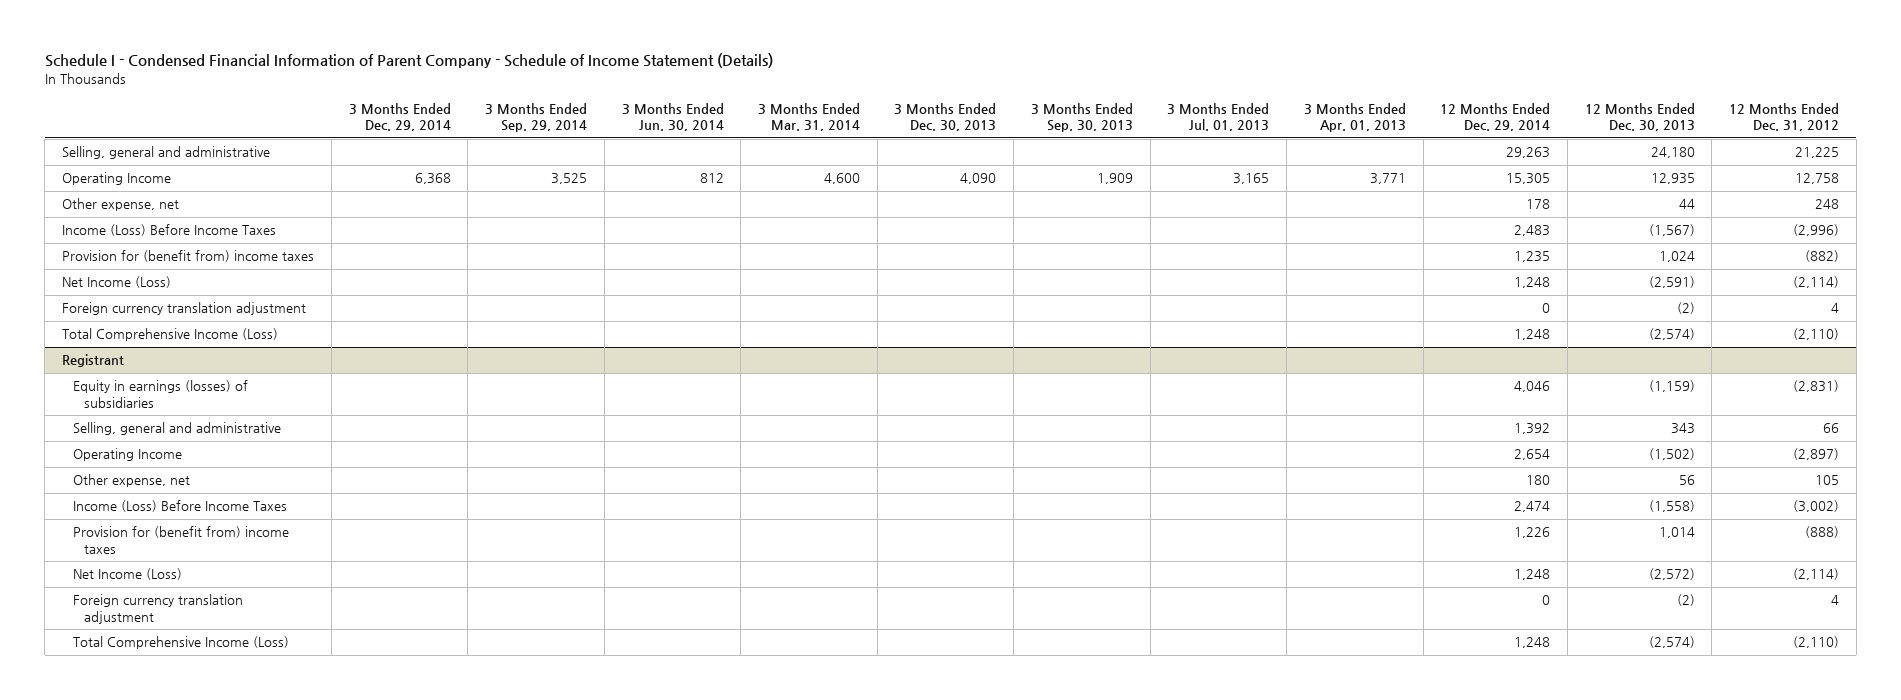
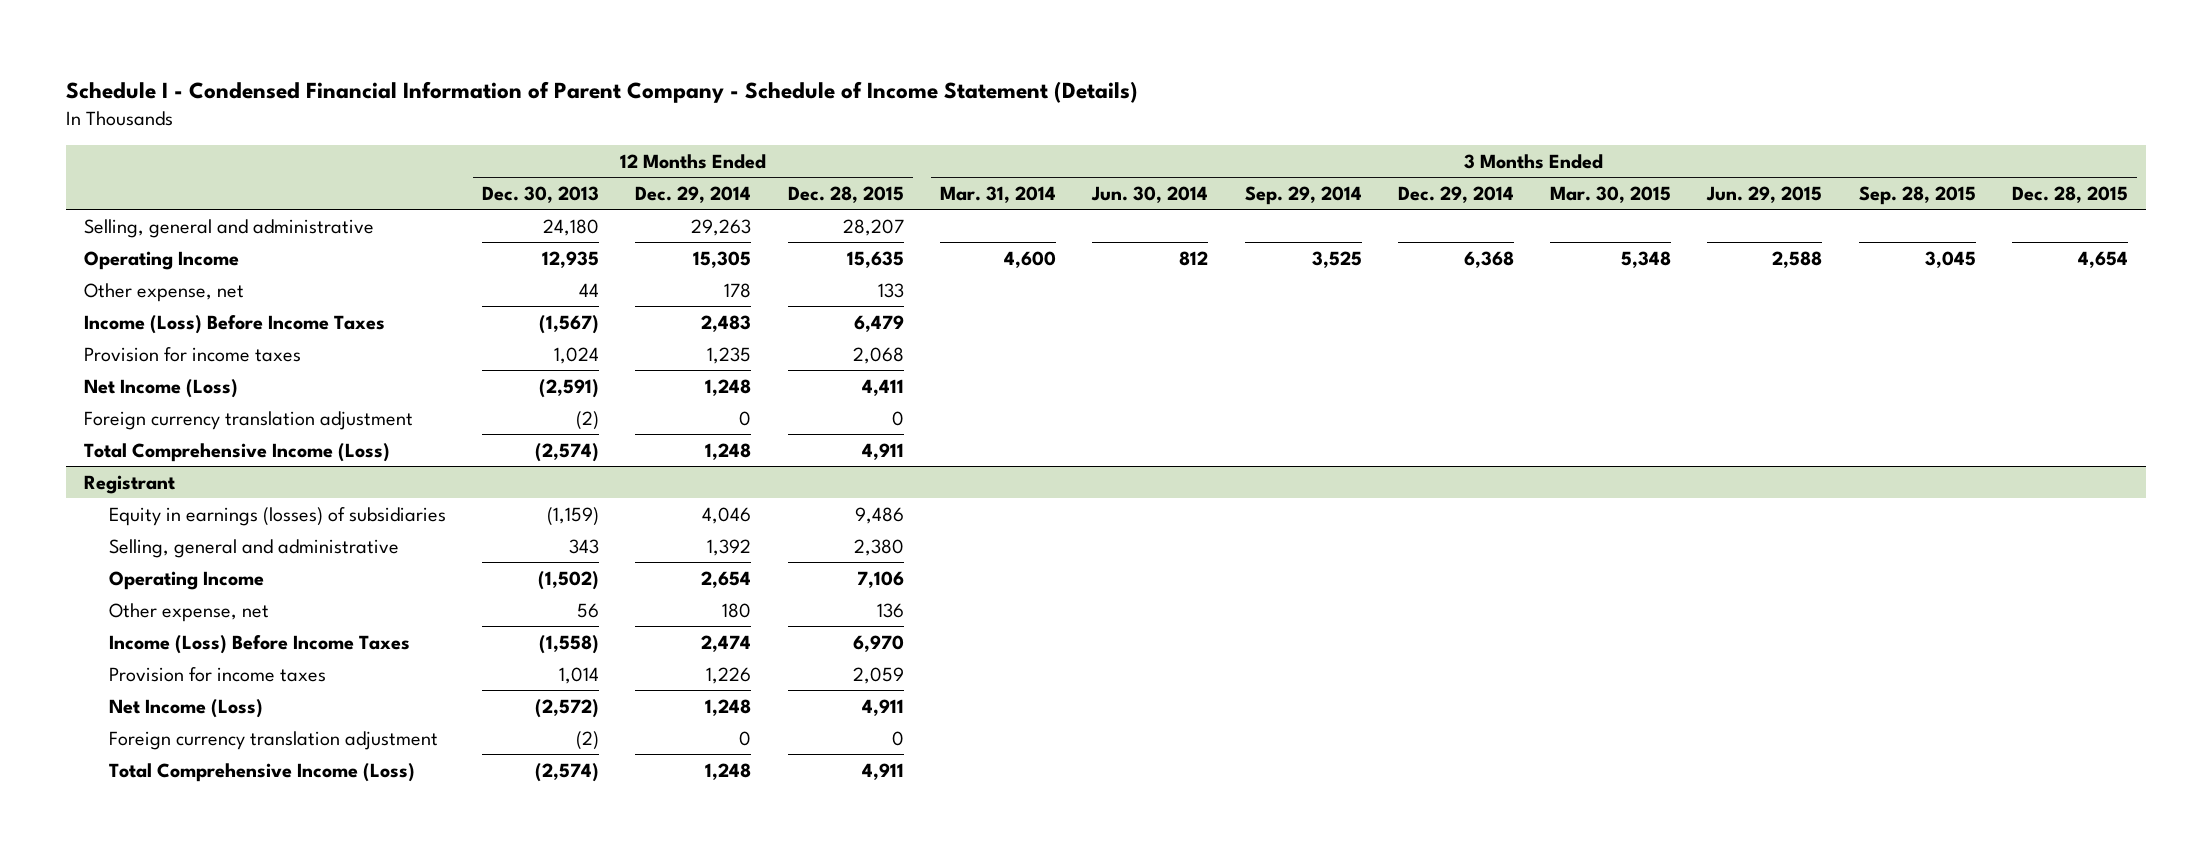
- | 3 Months Ended Dec. 29, 2014 | 3 Months Ended Sep. 29, 2014 | 3 Months Ended Jun. 30, 2014 | 3 Months Ended Mar. 31, 2014 | 3 Months Ended Dec. 30, 2013 | 3 Months Ended Sep. 30, 2013 | 3 Months Ended Jul. 01, 2013 | 3 Months Ended Apr. 01, 2013 | 12 Months Ended Dec. 29, 2014 | 12 Months Ended Dec. 30, 2013 | 12 Months Ended Dec. 31, 2012
+ | 12 Months Ended Dec. 30, 2013 | 12 Months Ended Dec. 29, 2014 | 12 Months Ended Dec. 28, 2015 | 3 Months Ended Mar. 31, 2014 | 3 Months Ended Jun. 30, 2014 | 3 Months Ended Sep. 29, 2014 | 3 Months Ended Dec. 29, 2014 | 3 Months Ended Mar. 30, 2015 | 3 Months Ended Jun. 29, 2015 | 3 Months Ended Sep. 28, 2015 | 3 Months Ended Dec. 28, 2015
- Provision for (benefit from) income taxes | | | | | | | | | 1,235 | 1,024 | (882)
+ Provision for income taxes | 1,024 | 1,235 | 2,068 | | | | | | | |
@ Registrant
- Provision for (benefit from) income taxes | | | | | | | | | 1,226 | 1,014 | (888)
+ Provision for income taxes | 1,014 | 1,226 | 2,059 | | | | | | | |

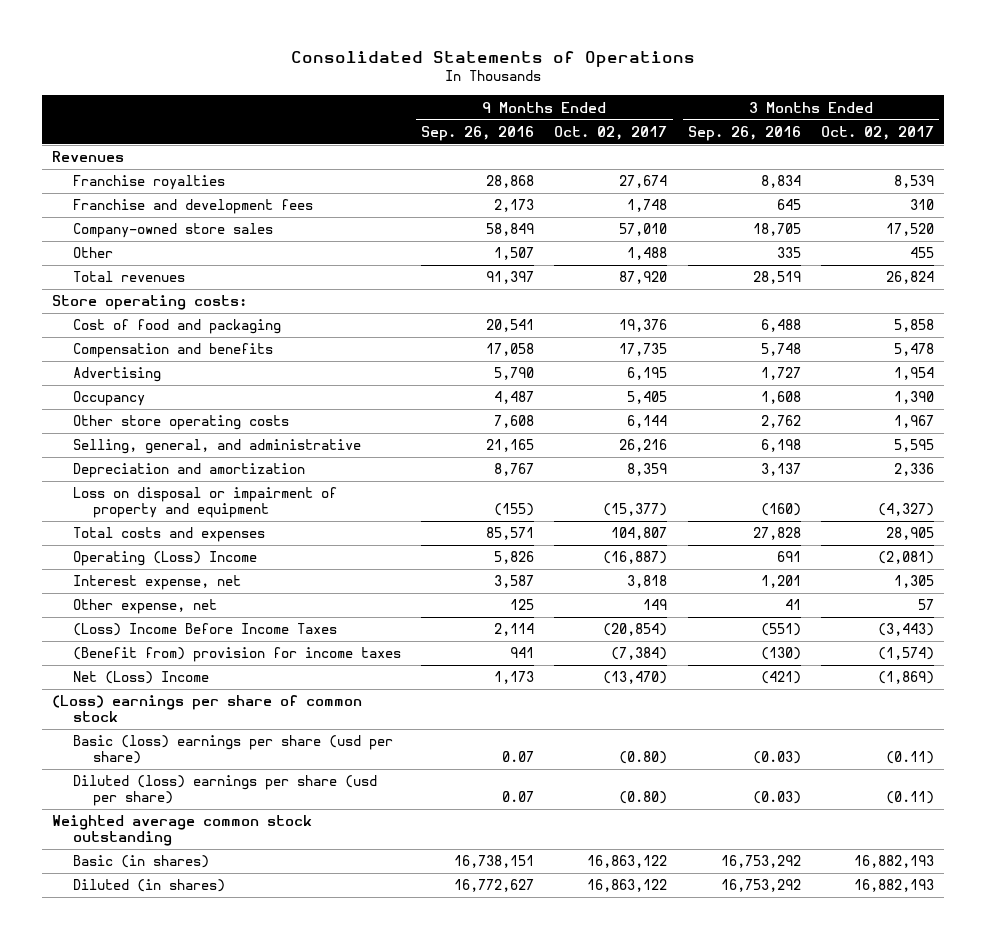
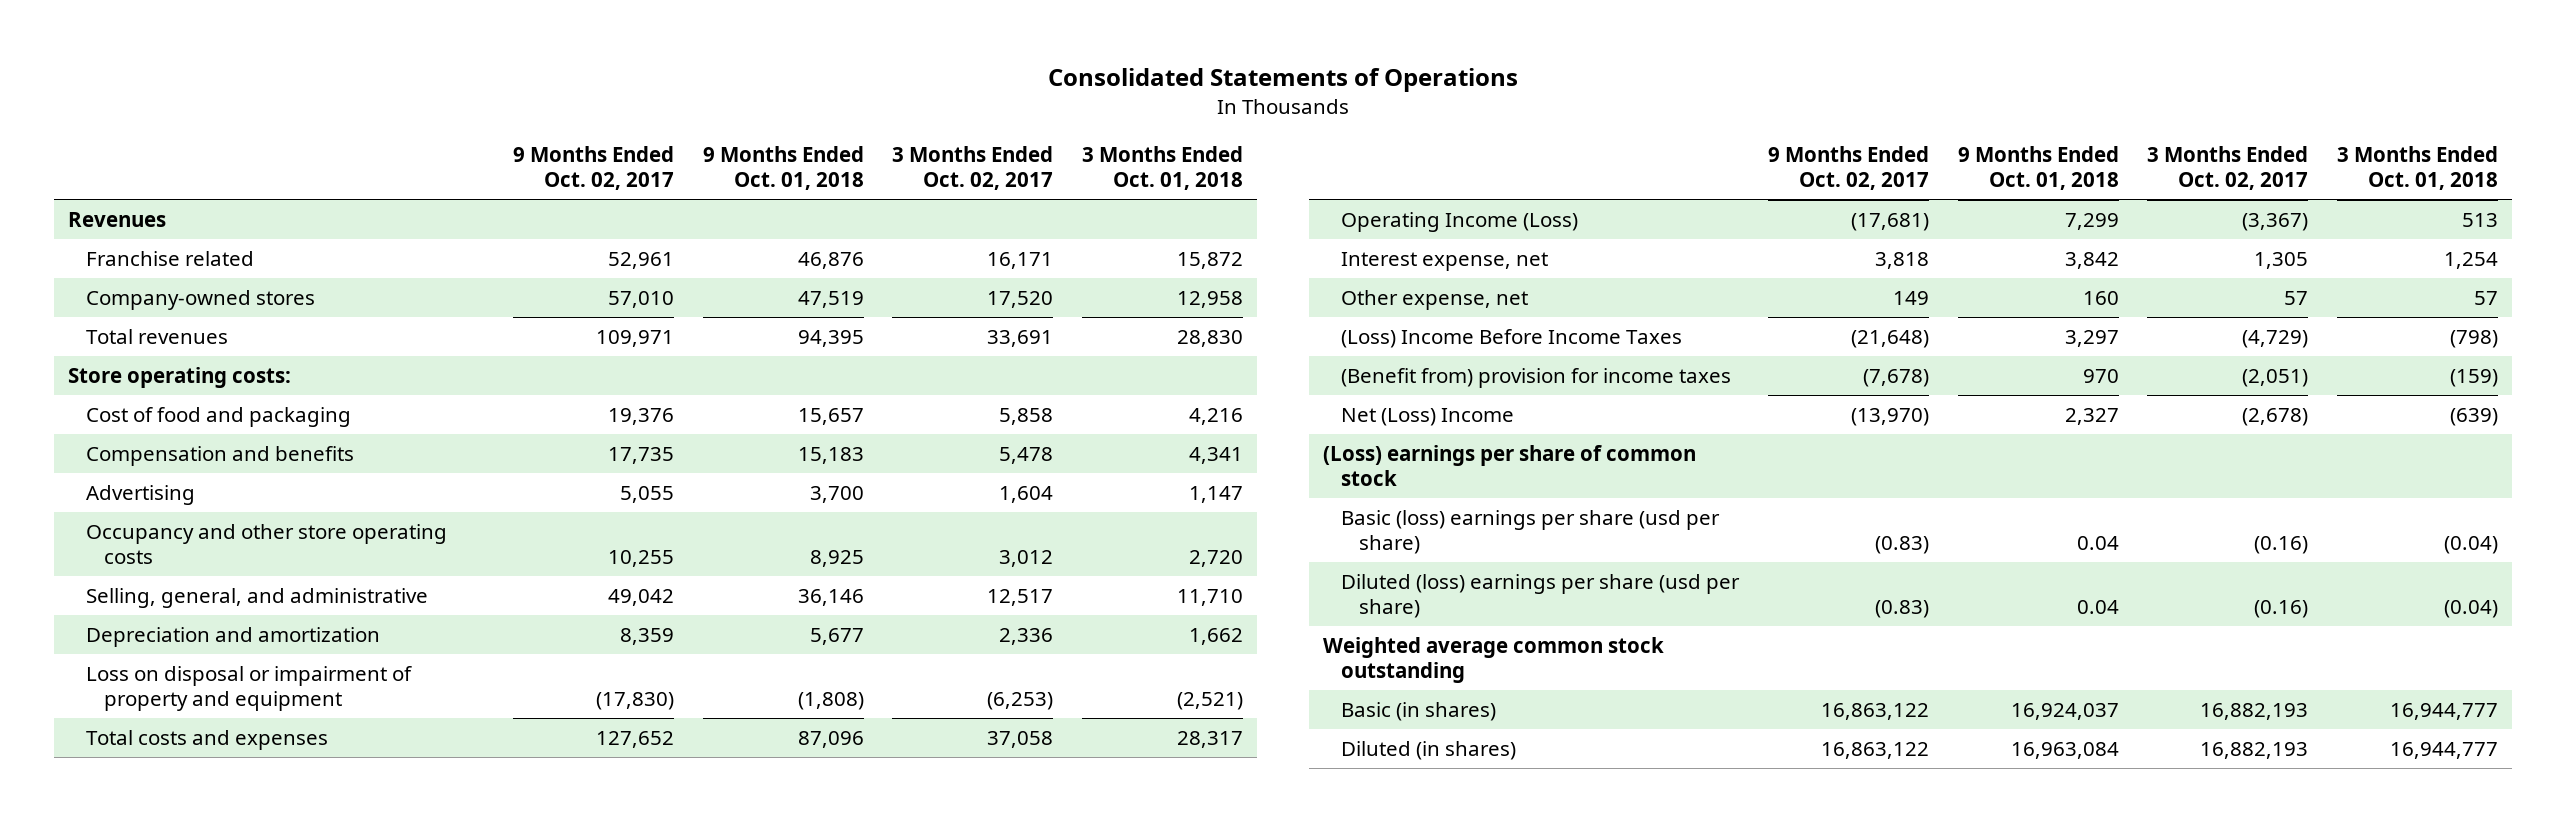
- | 9 Months Ended Sep. 26, 2016 | 9 Months Ended Oct. 02, 2017 | 3 Months Ended Sep. 26, 2016 | 3 Months Ended Oct. 02, 2017
+ | 9 Months Ended Oct. 02, 2017 | 9 Months Ended Oct. 01, 2018 | 3 Months Ended Oct. 02, 2017 | 3 Months Ended Oct. 01, 2018
- Franchise royalties | 28,868 | 27,674 | 8,834 | 8,539
- Franchise and development fees | 2,173 | 1,748 | 645 | 310
- Company-owned store sales | 58,849 | 57,010 | 18,705 | 17,520
- Other | 1,507 | 1,488 | 335 | 455
- Total revenues | 91,397 | 87,920 | 28,519 | 26,824
+ Franchise related | 52,961 | 46,876 | 16,171 | 15,872
+ Company-owned stores | 57,010 | 47,519 | 17,520 | 12,958
+ Total revenues | 109,971 | 94,395 | 33,691 | 28,830
- Advertising | 5,790 | 6,195 | 1,727 | 1,954
- Occupancy | 4,487 | 5,405 | 1,608 | 1,390
- Other store operating costs | 7,608 | 6,144 | 2,762 | 1,967
- Selling, general, and administrative | 21,165 | 26,216 | 6,198 | 5,595
+ Advertising | 5,055 | 3,700 | 1,604 | 1,147
+ Occupancy and other store operating costs | 10,255 | 8,925 | 3,012 | 2,720
+ Selling, general, and administrative | 49,042 | 36,146 | 12,517 | 11,710
- Loss on disposal or impairment of property and equipment | (155) | (15,377) | (160) | (4,327)
- Total costs and expenses | 85,571 | 104,807 | 27,828 | 28,905
- Operating (Loss) Income | 5,826 | (16,887) | 691 | (2,081)
+ Loss on disposal or impairment of property and equipment | (17,830) | (1,808) | (6,253) | (2,521)
+ Total costs and expenses | 127,652 | 87,096 | 37,058 | 28,317
+ Operating Income (Loss) | (17,681) | 7,299 | (3,367) | 513
- (Loss) Income Before Income Taxes | 2,114 | (20,854) | (551) | (3,443)
- (Benefit from) provision for income taxes | 941 | (7,384) | (130) | (1,574)
- Net (Loss) Income | 1,173 | (13,470) | (421) | (1,869)
+ (Loss) Income Before Income Taxes | (21,648) | 3,297 | (4,729) | (798)
+ (Benefit from) provision for income taxes | (7,678) | 970 | (2,051) | (159)
+ Net (Loss) Income | (13,970) | 2,327 | (2,678) | (639)
- Basic (loss) earnings per share (usd per share) | 0.07 | (0.80) | (0.03) | (0.11)
- Diluted (loss) earnings per share (usd per share) | 0.07 | (0.80) | (0.03) | (0.11)
+ Basic (loss) earnings per share (usd per share) | (0.83) | 0.04 | (0.16) | (0.04)
+ Diluted (loss) earnings per share (usd per share) | (0.83) | 0.04 | (0.16) | (0.04)

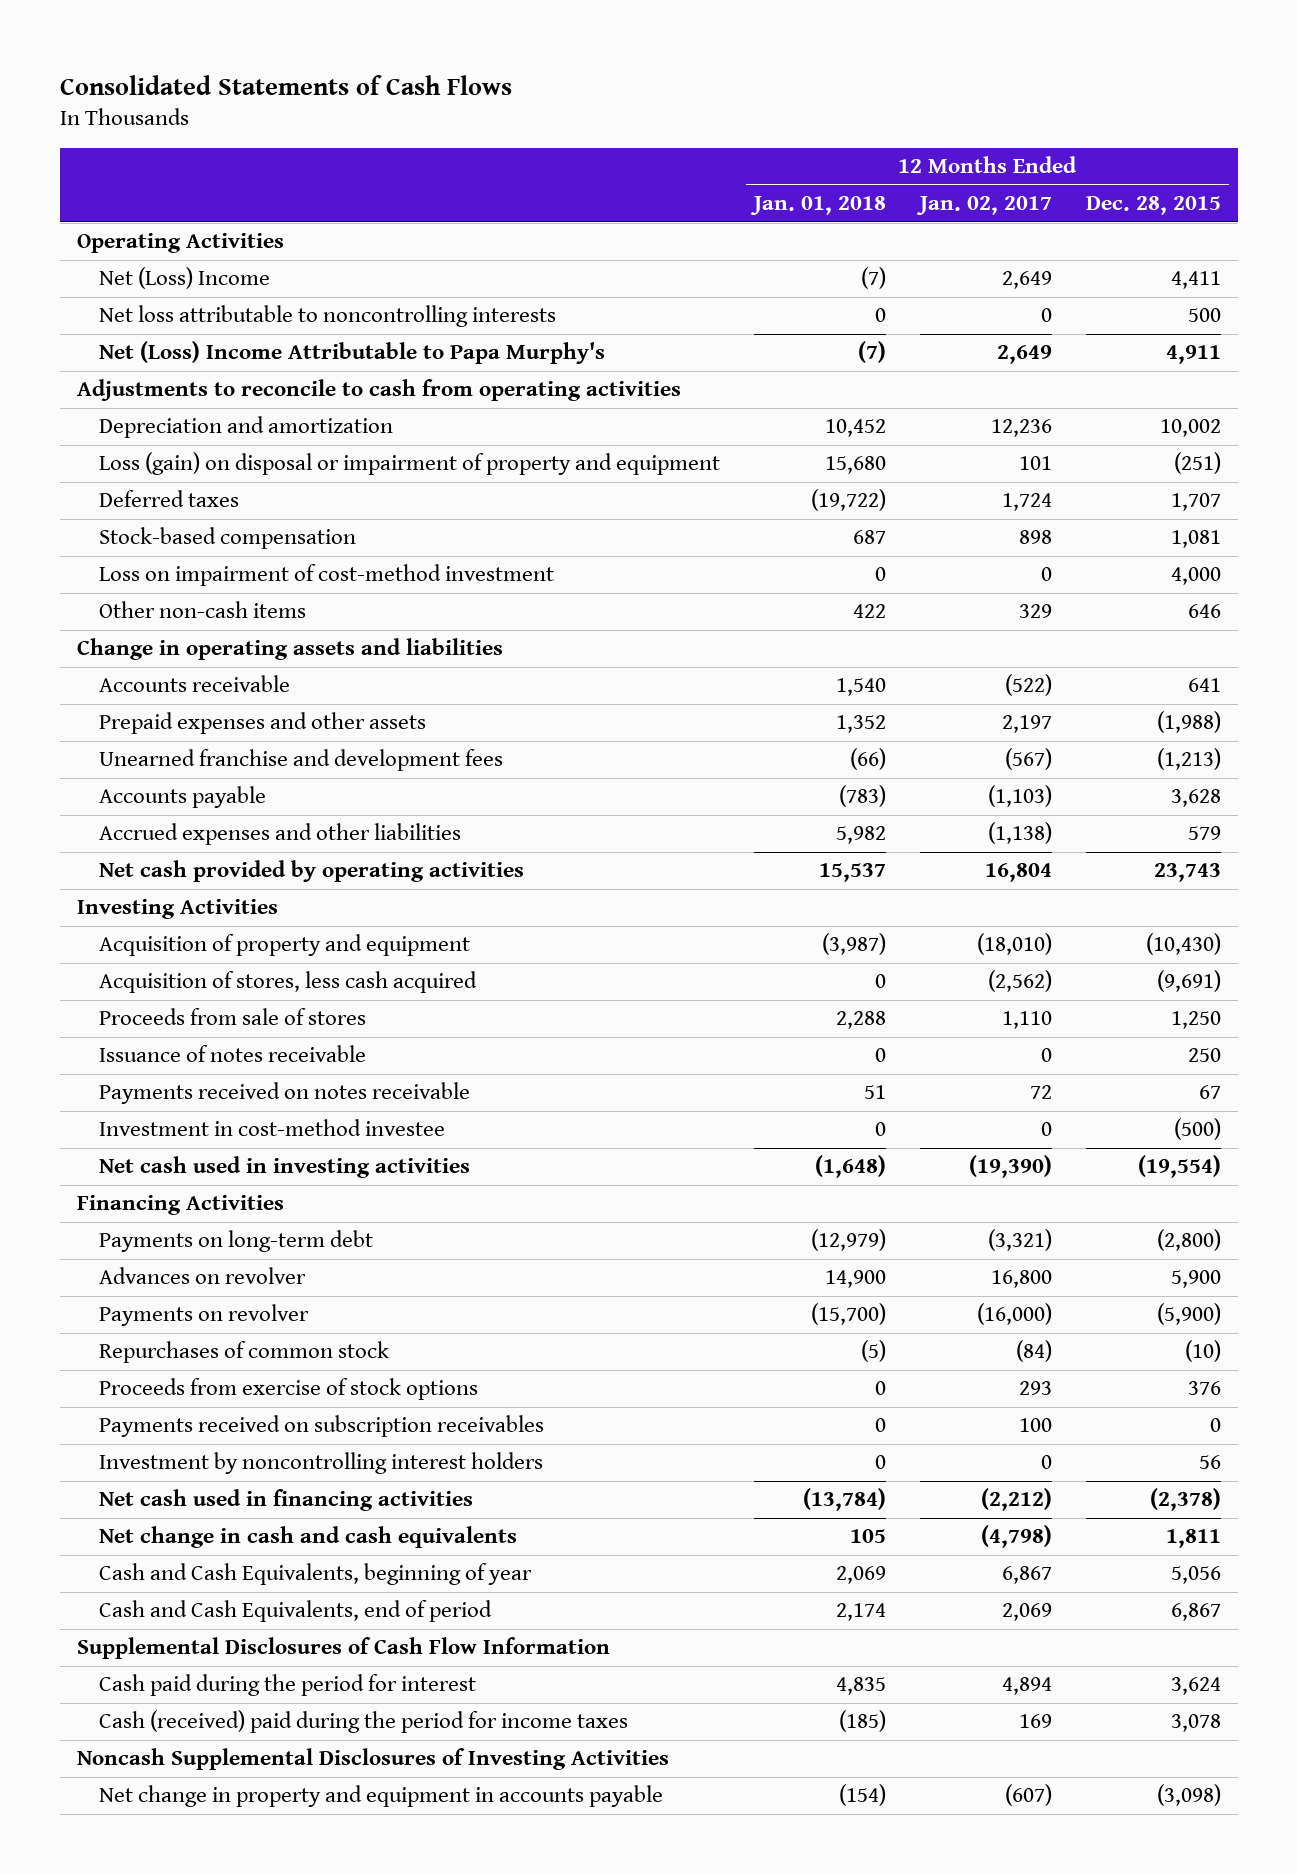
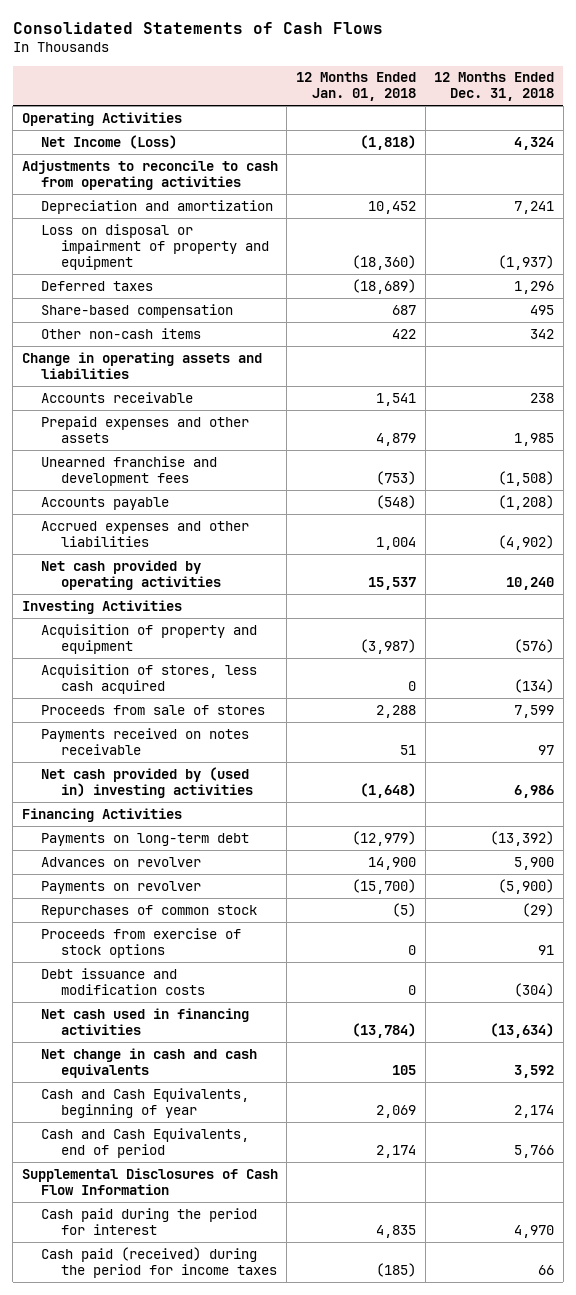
- | 12 Months Ended Jan. 01, 2018 | 12 Months Ended Jan. 02, 2017 | 12 Months Ended Dec. 28, 2015
+ | 12 Months Ended Jan. 01, 2018 | 12 Months Ended Dec. 31, 2018
- Net (Loss) Income | (7) | 2,649 | 4,411
- Net loss attributable to noncontrolling interests | 0 | 0 | 500
- Net (Loss) Income Attributable to Papa Murphy's | (7) | 2,649 | 4,911
+ Net Income (Loss) | (1,818) | 4,324
- Loss (gain) on disposal or impairment of property and equipment | 15,680 | 101 | (251)
- Deferred taxes | (19,722) | 1,724 | 1,707
- Stock-based compensation | 687 | 898 | 1,081
- Loss on impairment of cost-method investment | 0 | 0 | 4,000
+ Loss on disposal or impairment of property and equipment | (18,360) | (1,937)
+ Deferred taxes | (18,689) | 1,296
+ Share-based compensation | 687 | 495
- Accounts receivable | 1,540 | (522) | 641
- Prepaid expenses and other assets | 1,352 | 2,197 | (1,988)
- Unearned franchise and development fees | (66) | (567) | (1,213)
- Accounts payable | (783) | (1,103) | 3,628
- Accrued expenses and other liabilities | 5,982 | (1,138) | 579
+ Accounts receivable | 1,541 | 238
+ Prepaid expenses and other assets | 4,879 | 1,985
+ Unearned franchise and development fees | (753) | (1,508)
+ Accounts payable | (548) | (1,208)
+ Accrued expenses and other liabilities | 1,004 | (4,902)
- Issuance of notes receivable | 0 | 0 | 250
- Investment in cost-method investee | 0 | 0 | (500)
- Net cash used in investing activities | (1,648) | (19,390) | (19,554)
+ Net cash provided by (used in) investing activities | (1,648) | 6,986
- Payments received on subscription receivables | 0 | 100 | 0
- Investment by noncontrolling interest holders | 0 | 0 | 56
+ Debt issuance and modification costs | 0 | (304)
- Cash (received) paid during the period for income taxes | (185) | 169 | 3,078
- Noncash Supplemental Disclosures of Investing Activities
- Net change in property and equipment in accounts payable | (154) | (607) | (3,098)
+ Cash paid (received) during the period for income taxes | (185) | 66

